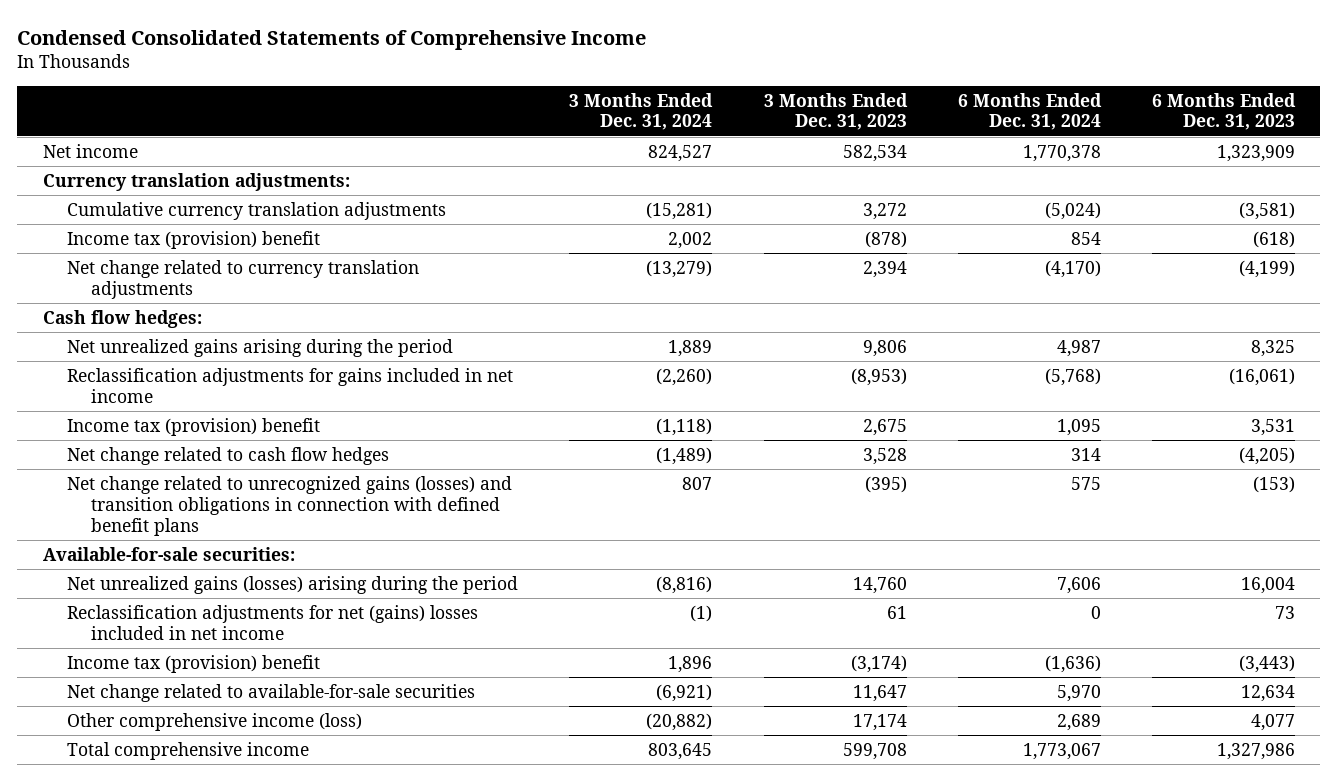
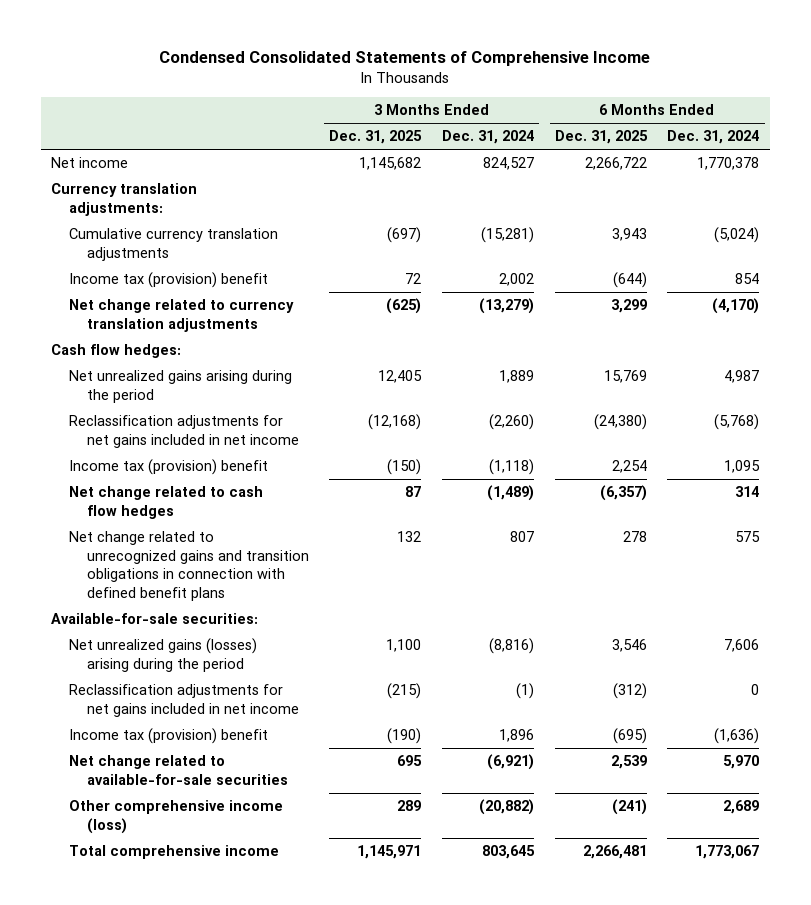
- | 3 Months Ended Dec. 31, 2024 | 3 Months Ended Dec. 31, 2023 | 6 Months Ended Dec. 31, 2024 | 6 Months Ended Dec. 31, 2023
+ | 3 Months Ended Dec. 31, 2025 | 3 Months Ended Dec. 31, 2024 | 6 Months Ended Dec. 31, 2025 | 6 Months Ended Dec. 31, 2024
- Reclassification adjustments for gains included in net income | (2,260) | (8,953) | (5,768) | (16,061)
+ Reclassification adjustments for net gains included in net income | (12,168) | (2,260) | (24,380) | (5,768)
- Net change related to unrecognized gains (losses) and transition obligations in connection with defined benefit plans | 807 | (395) | 575 | (153)
+ Net change related to unrecognized gains and transition obligations in connection with defined benefit plans | 132 | 807 | 278 | 575
- Reclassification adjustments for net (gains) losses included in net income | (1) | 61 | 0 | 73
+ Reclassification adjustments for net gains included in net income | (215) | (1) | (312) | 0

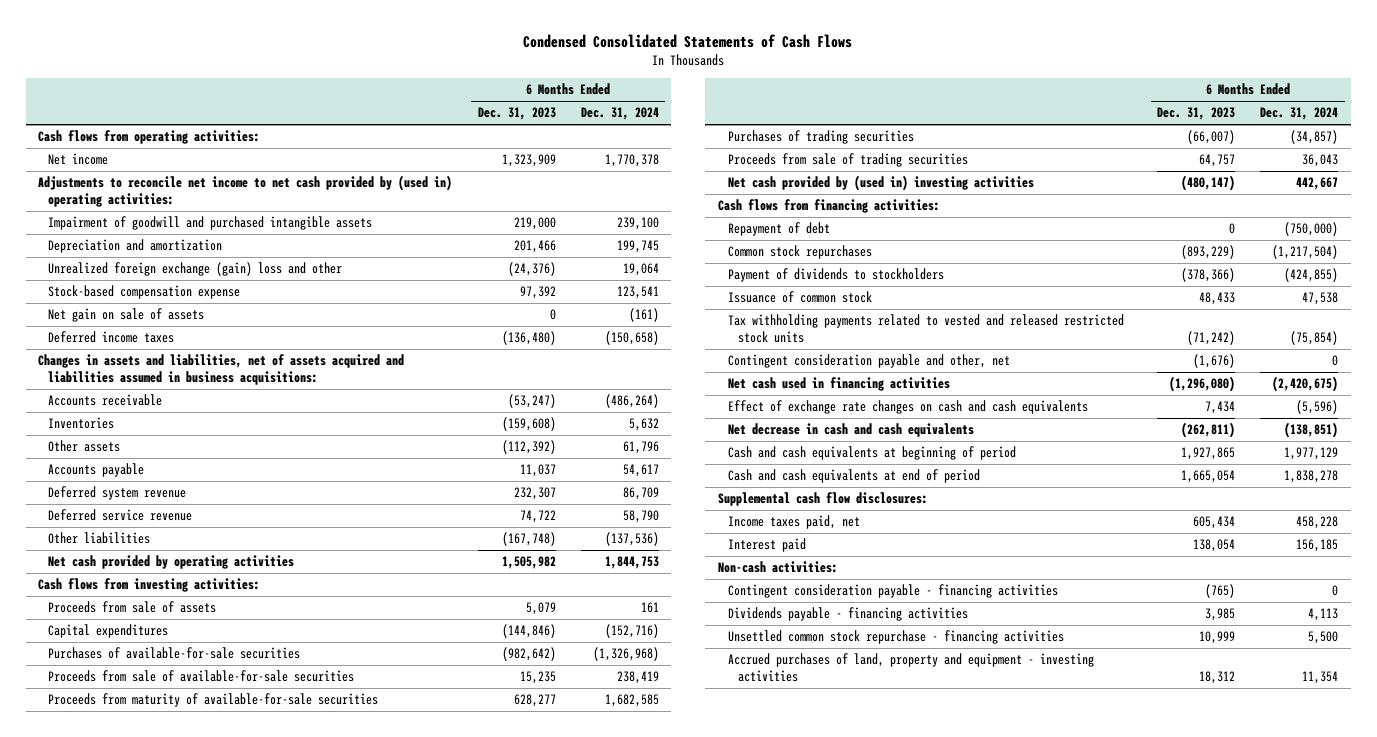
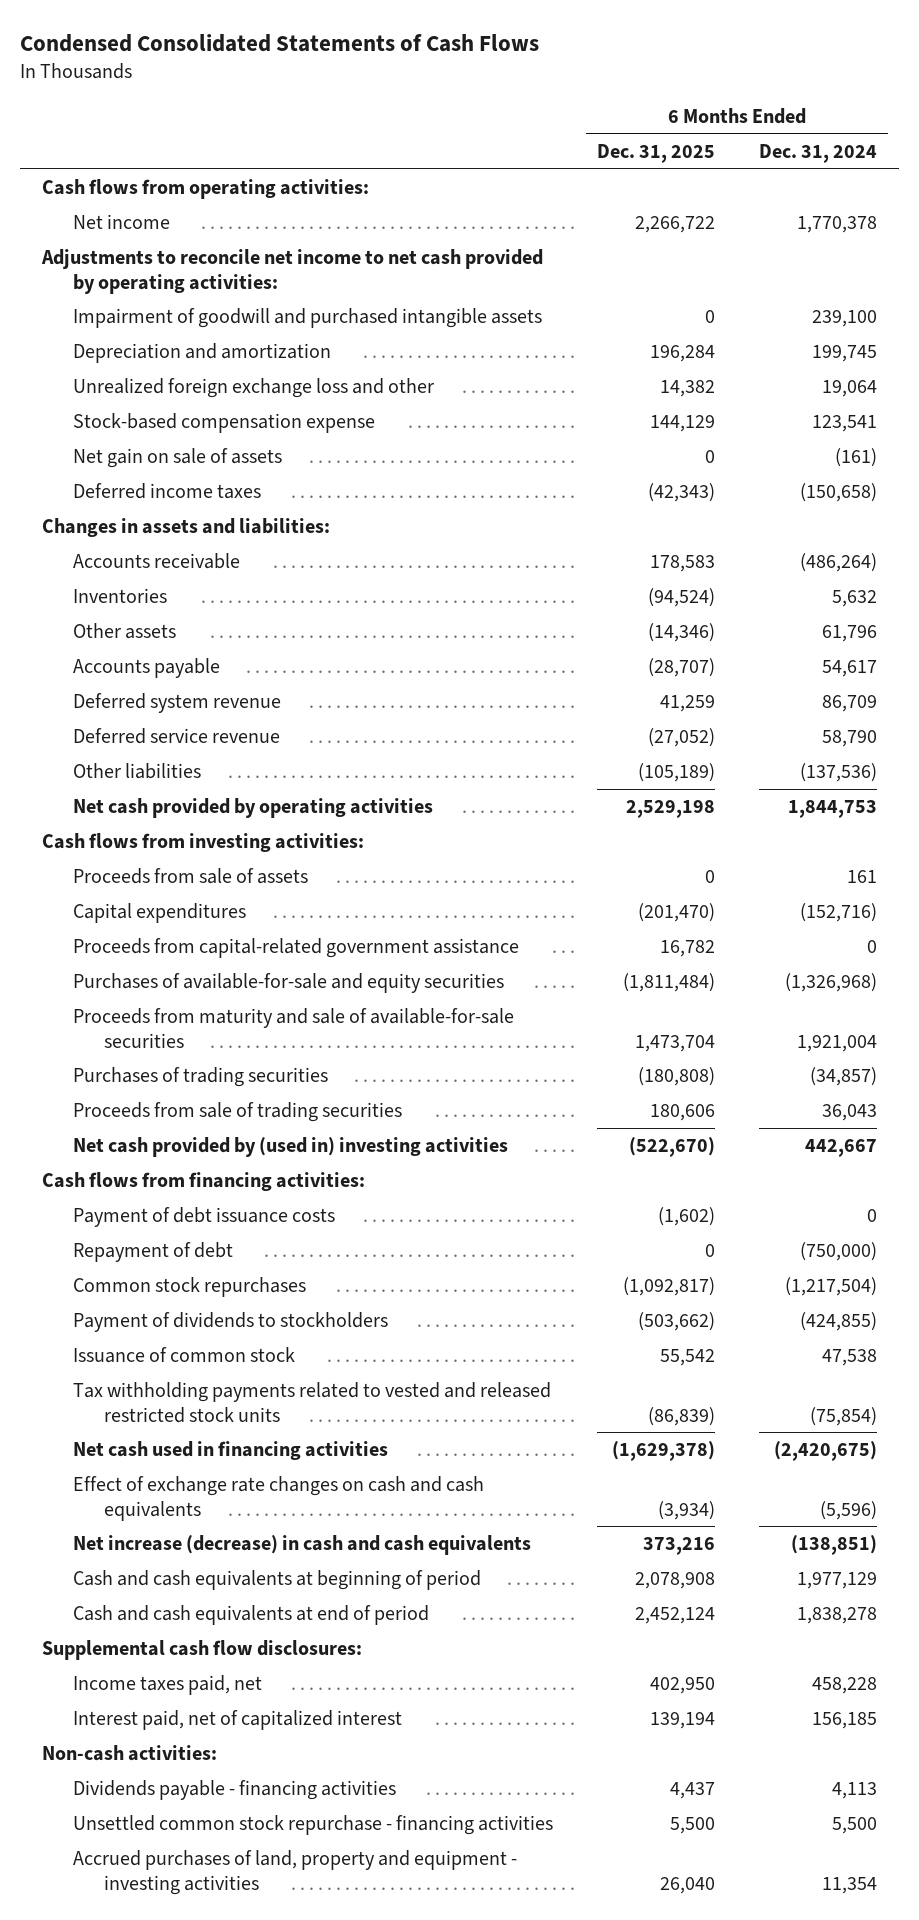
- | 6 Months Ended Dec. 31, 2023 | 6 Months Ended Dec. 31, 2024
+ | 6 Months Ended Dec. 31, 2025 | 6 Months Ended Dec. 31, 2024
- Adjustments to reconcile net income to net cash provided by (used in) operating activities:
+ Adjustments to reconcile net income to net cash provided by operating activities:
- Unrealized foreign exchange (gain) loss and other | (24,376) | 19,064
+ Unrealized foreign exchange loss and other | 14,382 | 19,064
- Changes in assets and liabilities, net of assets acquired and liabilities assumed in business acquisitions:
+ Changes in assets and liabilities:
- Purchases of available-for-sale securities | (982,642) | (1,326,968)
- Proceeds from sale of available-for-sale securities | 15,235 | 238,419
- Proceeds from maturity of available-for-sale securities | 628,277 | 1,682,585
+ Proceeds from capital-related government assistance | 16,782 | 0
+ Purchases of available-for-sale and equity securities | (1,811,484) | (1,326,968)
+ Proceeds from maturity and sale of available-for-sale securities | 1,473,704 | 1,921,004
+ Payment of debt issuance costs | (1,602) | 0
- Contingent consideration payable and other, net | (1,676) | 0
- Net decrease in cash and cash equivalents | (262,811) | (138,851)
+ Net increase (decrease) in cash and cash equivalents | 373,216 | (138,851)
- Interest paid | 138,054 | 156,185
+ Interest paid, net of capitalized interest | 139,194 | 156,185
- Contingent consideration payable - financing activities | (765) | 0

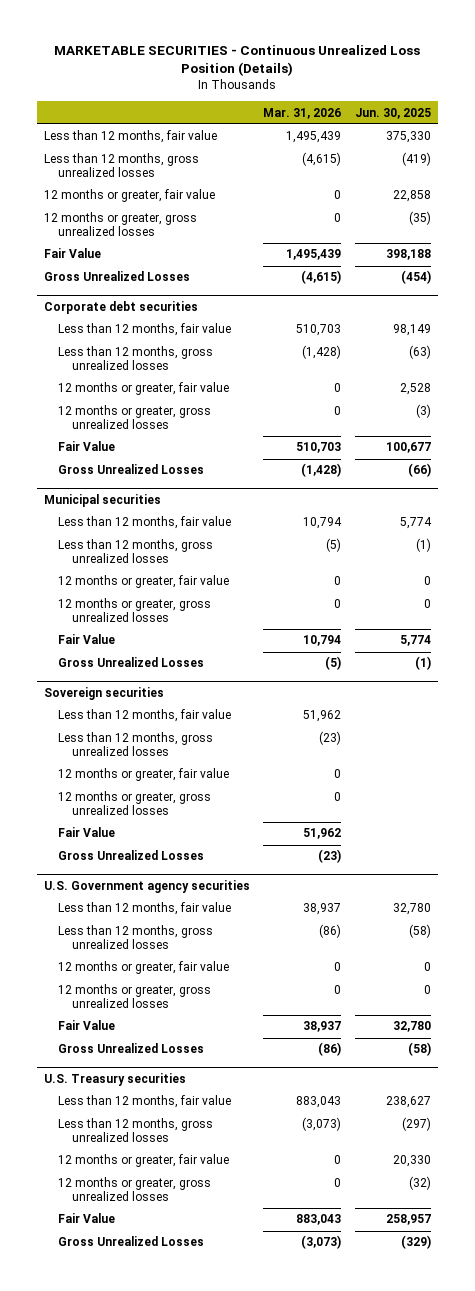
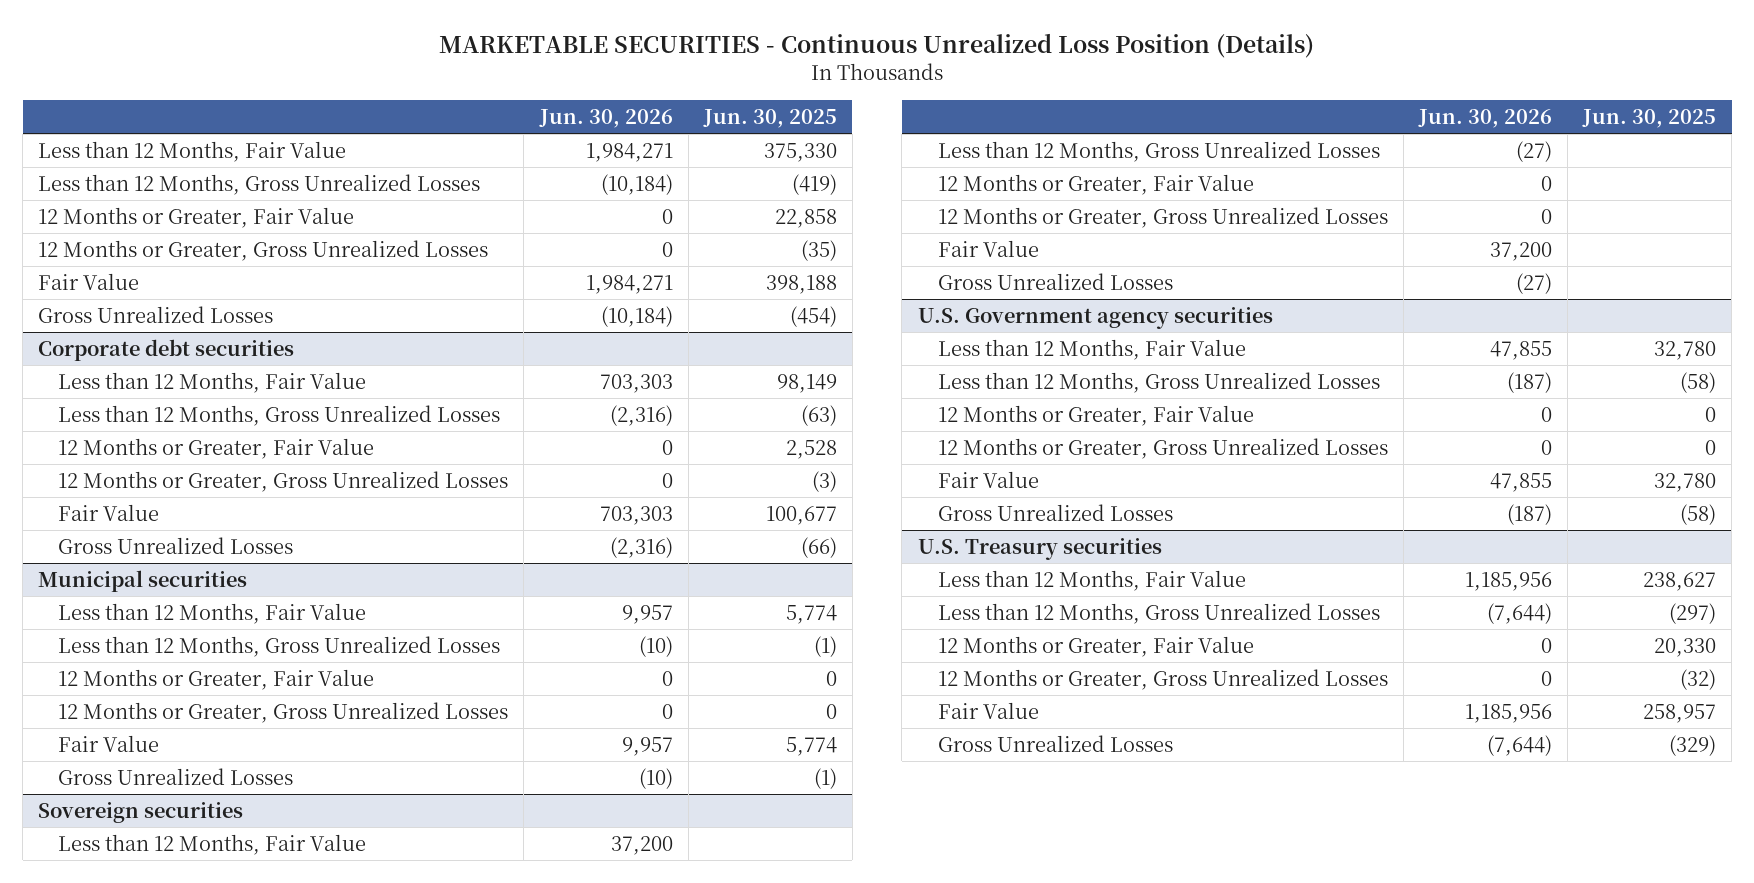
- | Mar. 31, 2026 | Jun. 30, 2025
+ | Jun. 30, 2026 | Jun. 30, 2025
- Less than 12 months, fair value | 1,495,439 | 375,330
- Less than 12 months, gross unrealized losses | (4,615) | (419)
- 12 months or greater, fair value | 0 | 22,858
- 12 months or greater, gross unrealized losses | 0 | (35)
+ Less than 12 Months, Fair Value | 1,984,271 | 375,330
+ Less than 12 Months, Gross Unrealized Losses | (10,184) | (419)
+ 12 Months or Greater, Fair Value | 0 | 22,858
+ 12 Months or Greater, Gross Unrealized Losses | 0 | (35)
@ Corporate debt securities
- Less than 12 months, fair value | 510,703 | 98,149
- Less than 12 months, gross unrealized losses | (1,428) | (63)
- 12 months or greater, fair value | 0 | 2,528
- 12 months or greater, gross unrealized losses | 0 | (3)
+ Less than 12 Months, Fair Value | 703,303 | 98,149
+ Less than 12 Months, Gross Unrealized Losses | (2,316) | (63)
+ 12 Months or Greater, Fair Value | 0 | 2,528
+ 12 Months or Greater, Gross Unrealized Losses | 0 | (3)
@ Municipal securities
- Less than 12 months, fair value | 10,794 | 5,774
- Less than 12 months, gross unrealized losses | (5) | (1)
- 12 months or greater, fair value | 0 | 0
- 12 months or greater, gross unrealized losses | 0 | 0
+ Less than 12 Months, Fair Value | 9,957 | 5,774
+ Less than 12 Months, Gross Unrealized Losses | (10) | (1)
+ 12 Months or Greater, Fair Value | 0 | 0
+ 12 Months or Greater, Gross Unrealized Losses | 0 | 0
@ Sovereign securities
- Less than 12 months, fair value | 51,962 |
- Less than 12 months, gross unrealized losses | (23) |
- 12 months or greater, fair value | 0 |
- 12 months or greater, gross unrealized losses | 0 |
+ Less than 12 Months, Fair Value | 37,200 |
+ Less than 12 Months, Gross Unrealized Losses | (27) |
+ 12 Months or Greater, Fair Value | 0 |
+ 12 Months or Greater, Gross Unrealized Losses | 0 |
@ U.S. Government agency securities
- Less than 12 months, fair value | 38,937 | 32,780
- Less than 12 months, gross unrealized losses | (86) | (58)
- 12 months or greater, fair value | 0 | 0
- 12 months or greater, gross unrealized losses | 0 | 0
+ Less than 12 Months, Fair Value | 47,855 | 32,780
+ Less than 12 Months, Gross Unrealized Losses | (187) | (58)
+ 12 Months or Greater, Fair Value | 0 | 0
+ 12 Months or Greater, Gross Unrealized Losses | 0 | 0
@ U.S. Treasury securities
- Less than 12 months, fair value | 883,043 | 238,627
- Less than 12 months, gross unrealized losses | (3,073) | (297)
- 12 months or greater, fair value | 0 | 20,330
- 12 months or greater, gross unrealized losses | 0 | (32)
+ Less than 12 Months, Fair Value | 1,185,956 | 238,627
+ Less than 12 Months, Gross Unrealized Losses | (7,644) | (297)
+ 12 Months or Greater, Fair Value | 0 | 20,330
+ 12 Months or Greater, Gross Unrealized Losses | 0 | (32)

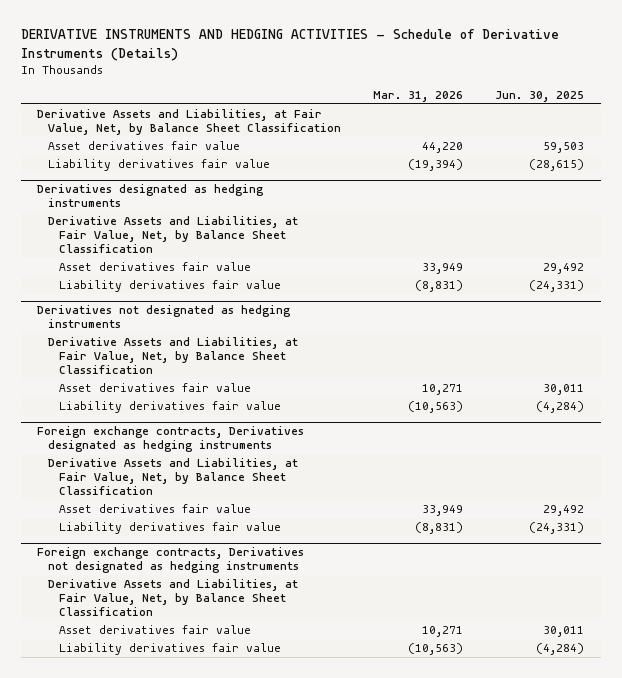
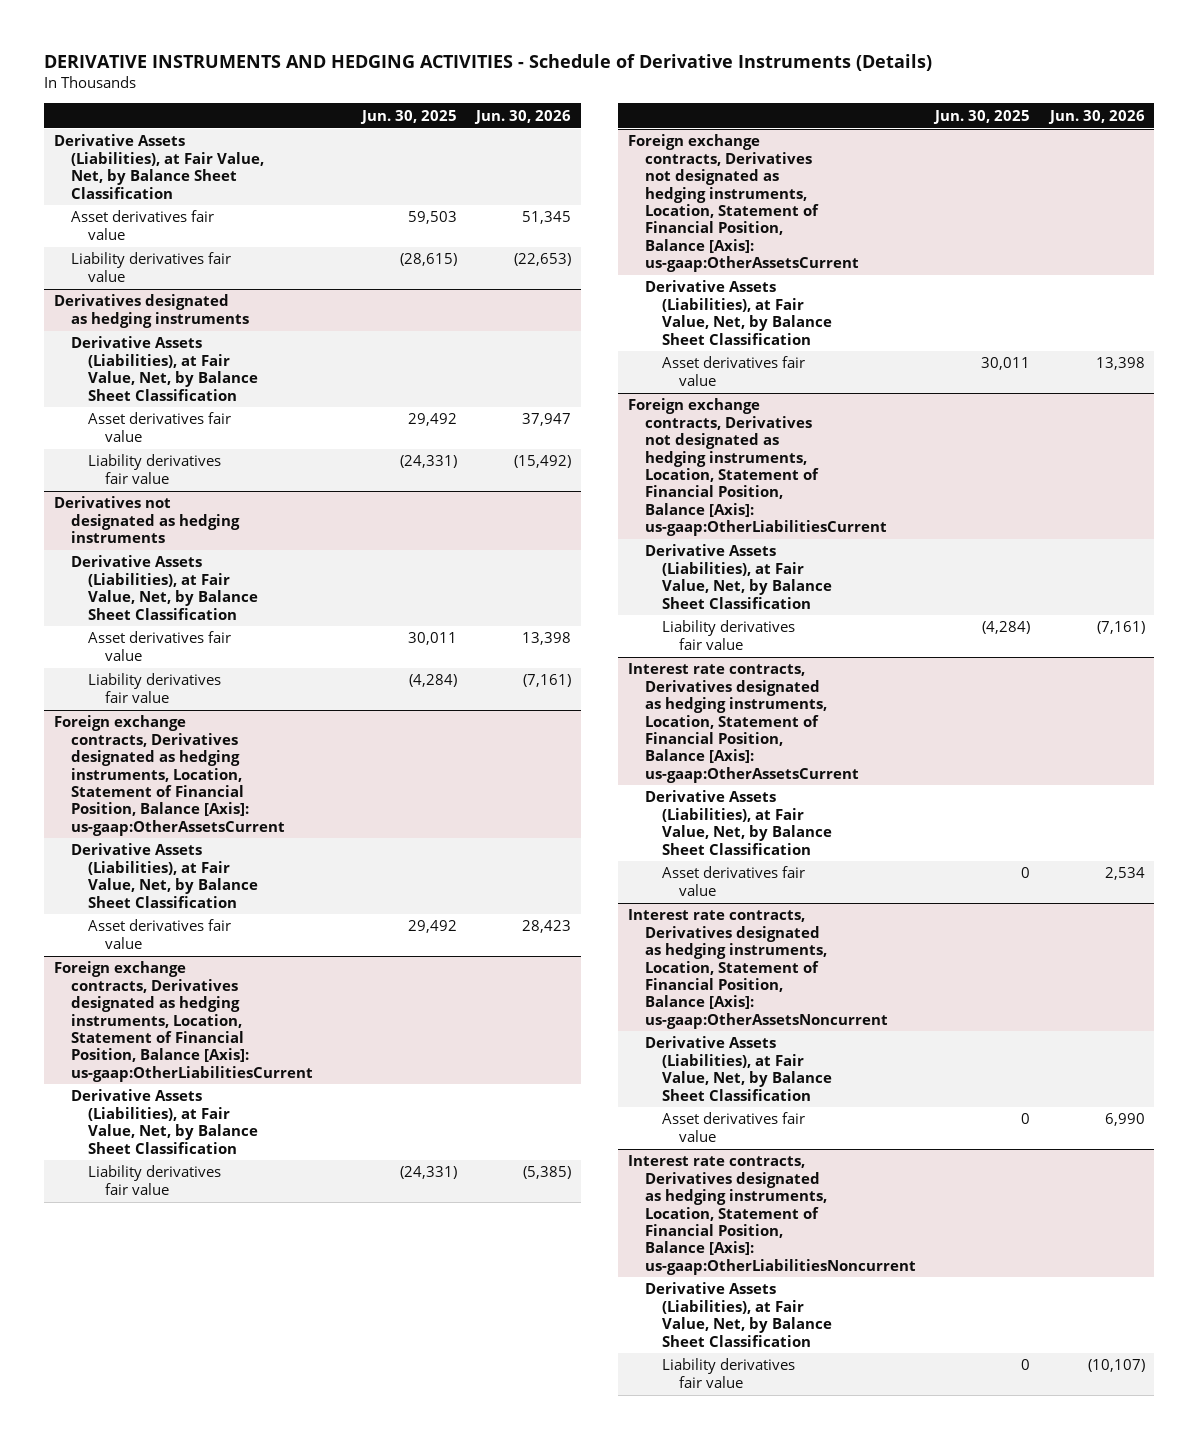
- | Mar. 31, 2026 | Jun. 30, 2025
+ | Jun. 30, 2025 | Jun. 30, 2026
- Derivative Assets and Liabilities, at Fair Value, Net, by Balance Sheet Classification
+ Derivative Assets (Liabilities), at Fair Value, Net, by Balance Sheet Classification
@ Derivatives designated as hedging instruments
- Derivative Assets and Liabilities, at Fair Value, Net, by Balance Sheet Classification
+ Derivative Assets (Liabilities), at Fair Value, Net, by Balance Sheet Classification
@ Derivatives not designated as hedging instruments
- Derivative Assets and Liabilities, at Fair Value, Net, by Balance Sheet Classification
+ Derivative Assets (Liabilities), at Fair Value, Net, by Balance Sheet Classification
- Foreign exchange contracts, Derivatives designated as hedging instruments
- Derivative Assets and Liabilities, at Fair Value, Net, by Balance Sheet Classification
+ Foreign exchange contracts, Derivatives designated as hedging instruments, Location, Statement of Financial Position, Balance [Axis]: us-gaap:OtherAssetsCurrent
+ Derivative Assets (Liabilities), at Fair Value, Net, by Balance Sheet Classification
+ Foreign exchange contracts, Derivatives designated as hedging instruments, Location, Statement of Financial Position, Balance [Axis]: us-gaap:OtherLiabilitiesCurrent
+ Derivative Assets (Liabilities), at Fair Value, Net, by Balance Sheet Classification
- Foreign exchange contracts, Derivatives not designated as hedging instruments
- Derivative Assets and Liabilities, at Fair Value, Net, by Balance Sheet Classification
+ Foreign exchange contracts, Derivatives not designated as hedging instruments, Location, Statement of Financial Position, Balance [Axis]: us-gaap:OtherAssetsCurrent
+ Derivative Assets (Liabilities), at Fair Value, Net, by Balance Sheet Classification
+ Foreign exchange contracts, Derivatives not designated as hedging instruments, Location, Statement of Financial Position, Balance [Axis]: us-gaap:OtherLiabilitiesCurrent
+ Derivative Assets (Liabilities), at Fair Value, Net, by Balance Sheet Classification
+ Interest rate contracts, Derivatives designated as hedging instruments, Location, Statement of Financial Position, Balance [Axis]: us-gaap:OtherAssetsCurrent
+ Derivative Assets (Liabilities), at Fair Value, Net, by Balance Sheet Classification
+ Asset derivatives fair value | 0 | 2,534
+ Interest rate contracts, Derivatives designated as hedging instruments, Location, Statement of Financial Position, Balance [Axis]: us-gaap:OtherAssetsNoncurrent
+ Derivative Assets (Liabilities), at Fair Value, Net, by Balance Sheet Classification
+ Asset derivatives fair value | 0 | 6,990
+ Interest rate contracts, Derivatives designated as hedging instruments, Location, Statement of Financial Position, Balance [Axis]: us-gaap:OtherLiabilitiesNoncurrent
+ Derivative Assets (Liabilities), at Fair Value, Net, by Balance Sheet Classification
+ Liability derivatives fair value | 0 | (10,107)

